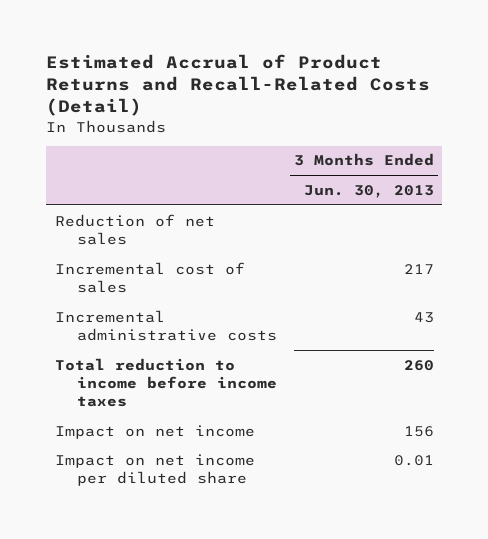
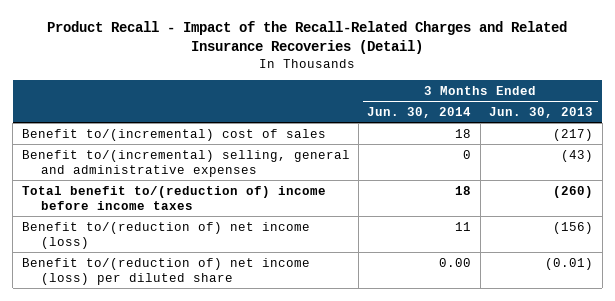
- Estimated Accrual of Product Returns and Recall-Related Costs (Detail)
+ Product Recall - Impact of the Recall-Related Charges and Related Insurance Recoveries (Detail)
- | 3 Months Ended Jun. 30, 2013
+ | 3 Months Ended Jun. 30, 2014 | 3 Months Ended Jun. 30, 2013
- Reduction of net sales
- Incremental cost of sales | 217
- Incremental administrative costs | 43
- Total reduction to income before income taxes | 260
- Impact on net income | 156
- Impact on net income per diluted share | 0.01
+ Benefit to/(incremental) cost of sales | 18 | (217)
+ Benefit to/(incremental) selling, general and administrative expenses | 0 | (43)
+ Total benefit to/(reduction of) income before income taxes | 18 | (260)
+ Benefit to/(reduction of) net income (loss) | 11 | (156)
+ Benefit to/(reduction of) net income (loss) per diluted share | 0.00 | (0.01)

